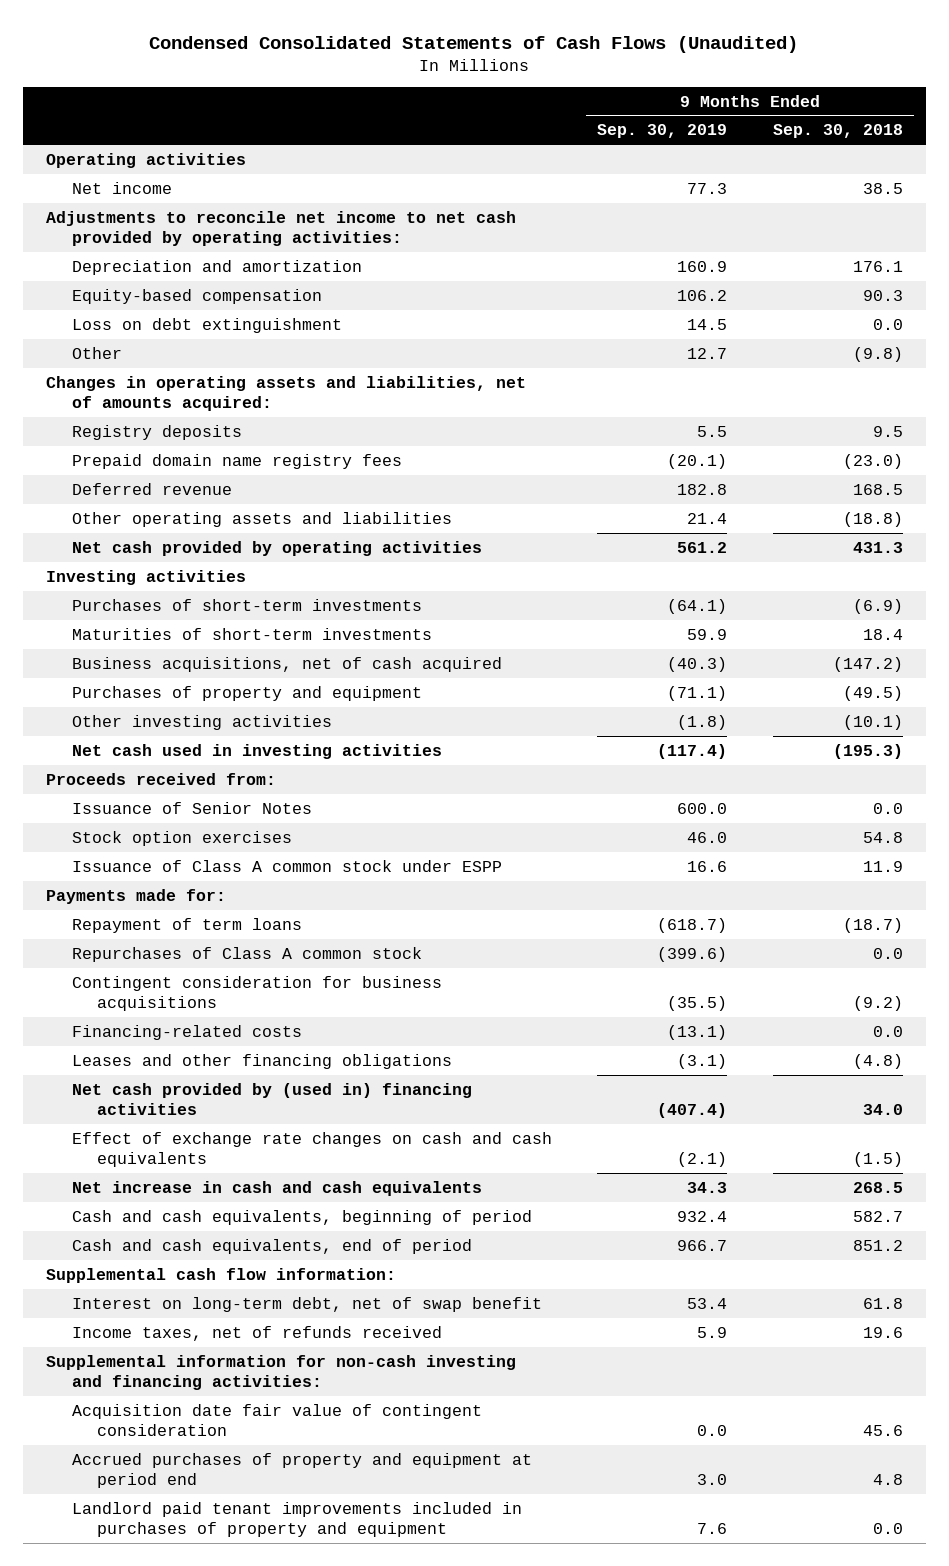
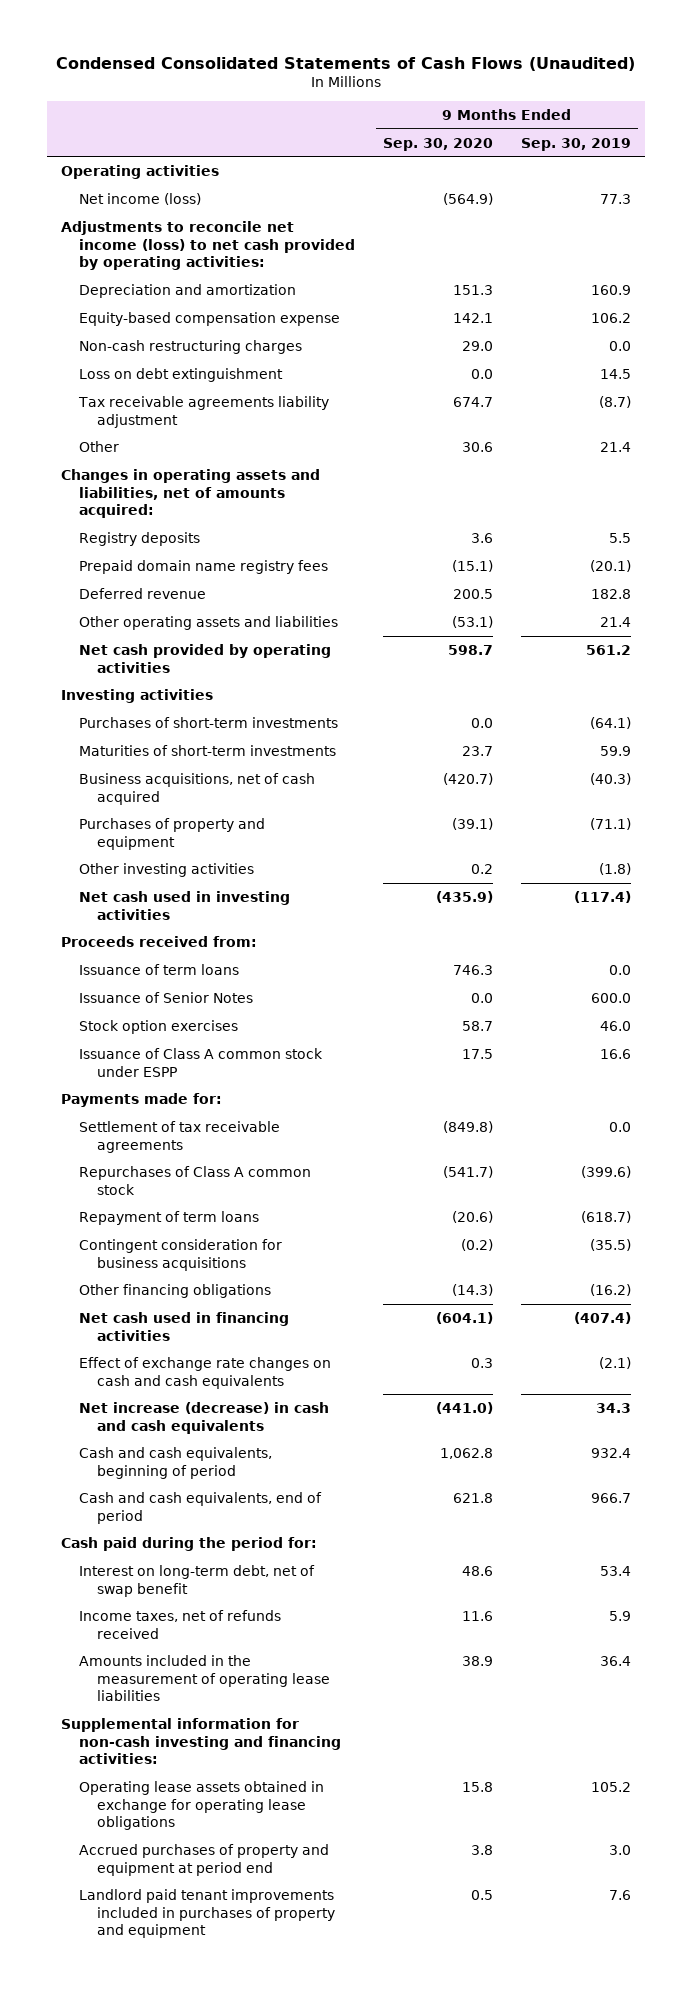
- | 9 Months Ended Sep. 30, 2019 | 9 Months Ended Sep. 30, 2018
+ | 9 Months Ended Sep. 30, 2020 | 9 Months Ended Sep. 30, 2019
- Net income | 77.3 | 38.5
- Adjustments to reconcile net income to net cash provided by operating activities:
+ Net income (loss) | (564.9) | 77.3
+ Adjustments to reconcile net income (loss) to net cash provided by operating activities:
- Equity-based compensation | 106.2 | 90.3
+ Equity-based compensation expense | 142.1 | 106.2
+ Non-cash restructuring charges | 29.0 | 0.0
- Other | 12.7 | (9.8)
+ Tax receivable agreements liability adjustment | 674.7 | (8.7)
+ Other | 30.6 | 21.4
+ Issuance of term loans | 746.3 | 0.0
+ Settlement of tax receivable agreements | (849.8) | 0.0
moved down: Repayment of term loans | (20.6) | (618.7)
- Financing-related costs | (13.1) | 0.0
- Leases and other financing obligations | (3.1) | (4.8)
- Net cash provided by (used in) financing activities | (407.4) | 34.0
+ Other financing obligations | (14.3) | (16.2)
+ Net cash used in financing activities | (604.1) | (407.4)
- Net increase in cash and cash equivalents | 34.3 | 268.5
+ Net increase (decrease) in cash and cash equivalents | (441.0) | 34.3
- Supplemental cash flow information:
+ Cash paid during the period for:
+ Amounts included in the measurement of operating lease liabilities | 38.9 | 36.4
- Acquisition date fair value of contingent consideration | 0.0 | 45.6
+ Operating lease assets obtained in exchange for operating lease obligations | 15.8 | 105.2

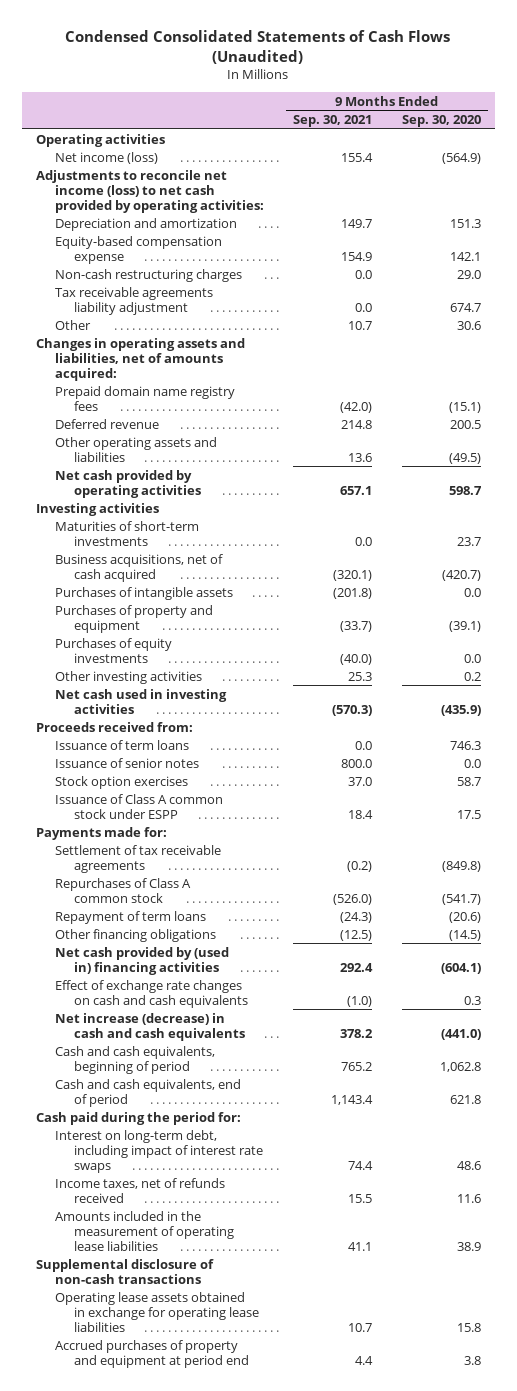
- | 9 Months Ended Sep. 30, 2020 | 9 Months Ended Sep. 30, 2019
+ | 9 Months Ended Sep. 30, 2021 | 9 Months Ended Sep. 30, 2020
- Loss on debt extinguishment | 0.0 | 14.5
- Registry deposits | 3.6 | 5.5
- Other operating assets and liabilities | (53.1) | 21.4
+ Other operating assets and liabilities | 13.6 | (49.5)
- Purchases of short-term investments | 0.0 | (64.1)
+ Purchases of intangible assets | (201.8) | 0.0
+ Purchases of equity investments | (40.0) | 0.0
- Issuance of Senior Notes | 0.0 | 600.0
+ Issuance of senior notes | 800.0 | 0.0
- Contingent consideration for business acquisitions | (0.2) | (35.5)
- Other financing obligations | (14.3) | (16.2)
- Net cash used in financing activities | (604.1) | (407.4)
+ Other financing obligations | (12.5) | (14.5)
+ Net cash provided by (used in) financing activities | 292.4 | (604.1)
- Interest on long-term debt, net of swap benefit | 48.6 | 53.4
+ Interest on long-term debt, including impact of interest rate swaps | 74.4 | 48.6
- Supplemental information for non-cash investing and financing activities:
- Operating lease assets obtained in exchange for operating lease obligations | 15.8 | 105.2
+ Supplemental disclosure of non-cash transactions
+ Operating lease assets obtained in exchange for operating lease liabilities | 10.7 | 15.8
- Landlord paid tenant improvements included in purchases of property and equipment | 0.5 | 7.6

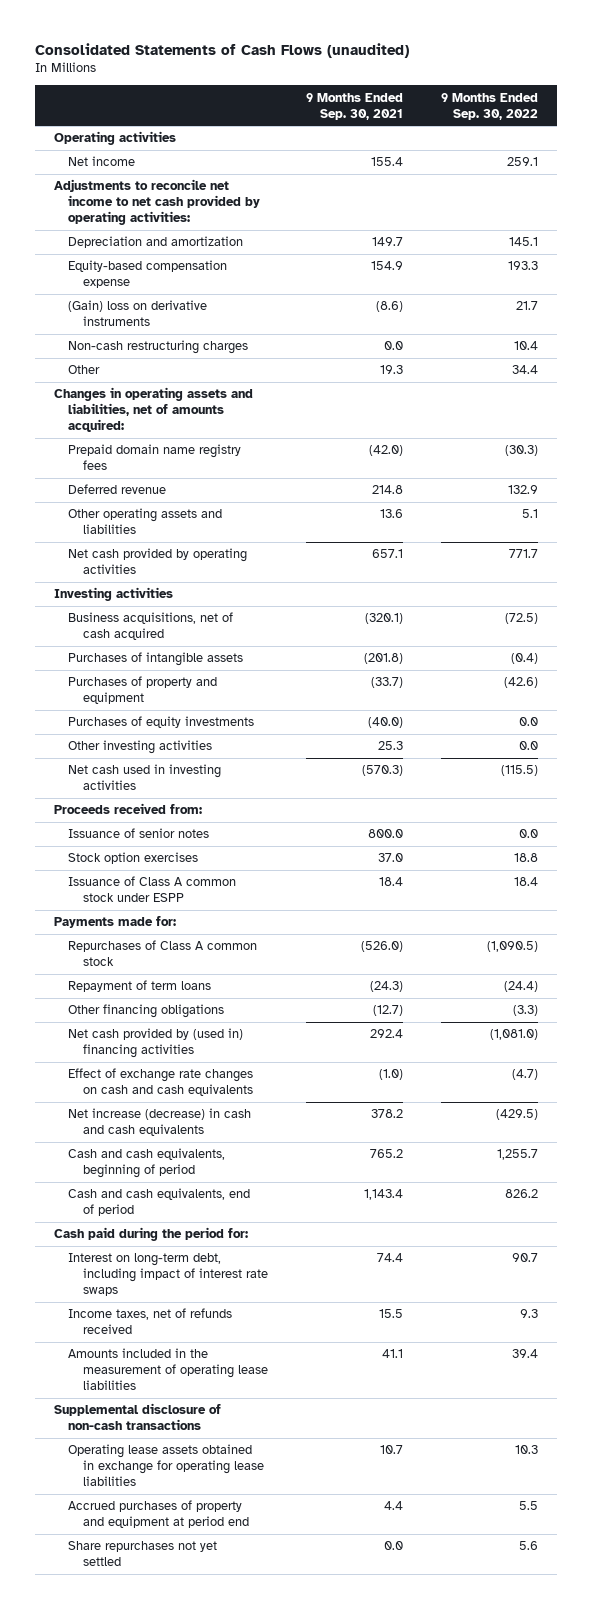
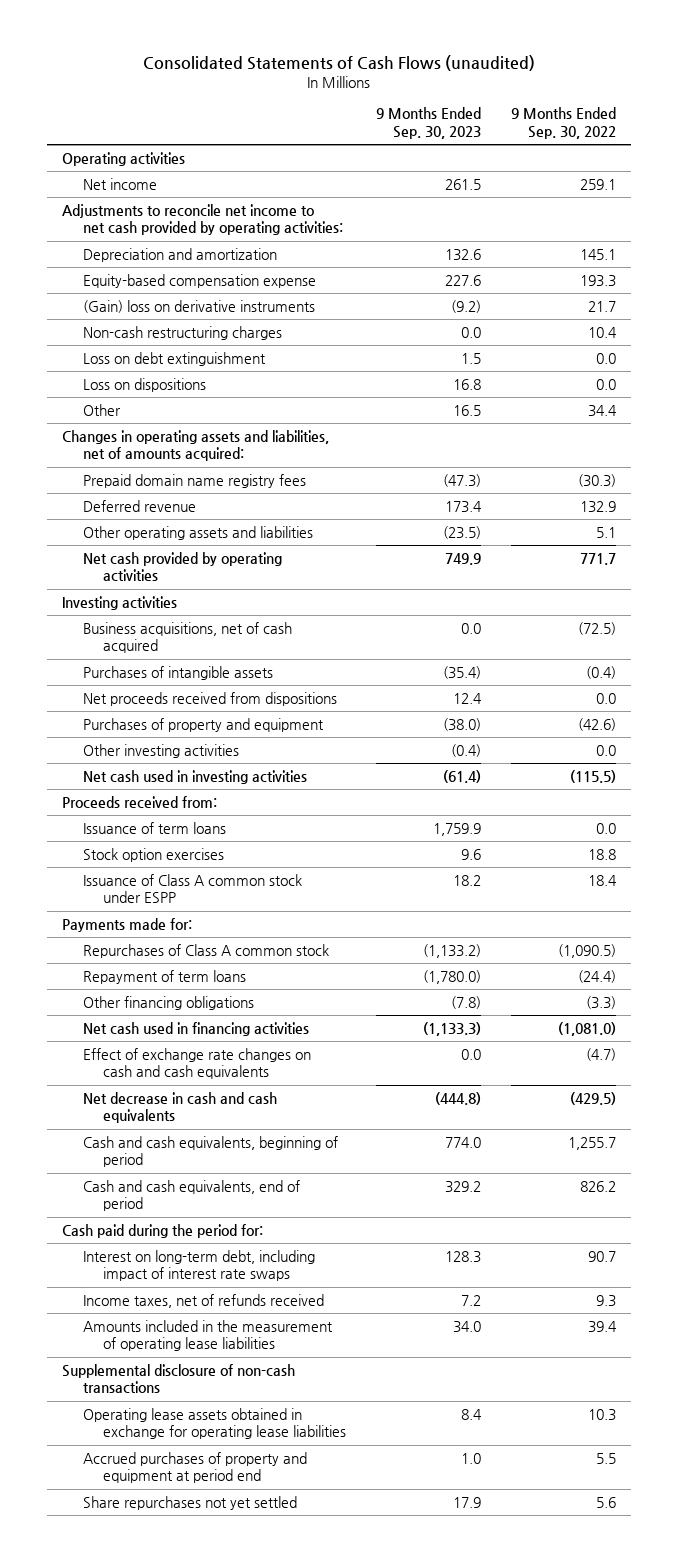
- | 9 Months Ended Sep. 30, 2021 | 9 Months Ended Sep. 30, 2022
+ | 9 Months Ended Sep. 30, 2023 | 9 Months Ended Sep. 30, 2022
+ Loss on debt extinguishment | 1.5 | 0.0
+ Loss on dispositions | 16.8 | 0.0
+ Net proceeds received from dispositions | 12.4 | 0.0
- Purchases of equity investments | (40.0) | 0.0
- Issuance of senior notes | 800.0 | 0.0
+ Issuance of term loans | 1,759.9 | 0.0
- Net cash provided by (used in) financing activities | 292.4 | (1,081.0)
+ Net cash used in financing activities | (1,133.3) | (1,081.0)
- Net increase (decrease) in cash and cash equivalents | 378.2 | (429.5)
+ Net decrease in cash and cash equivalents | (444.8) | (429.5)

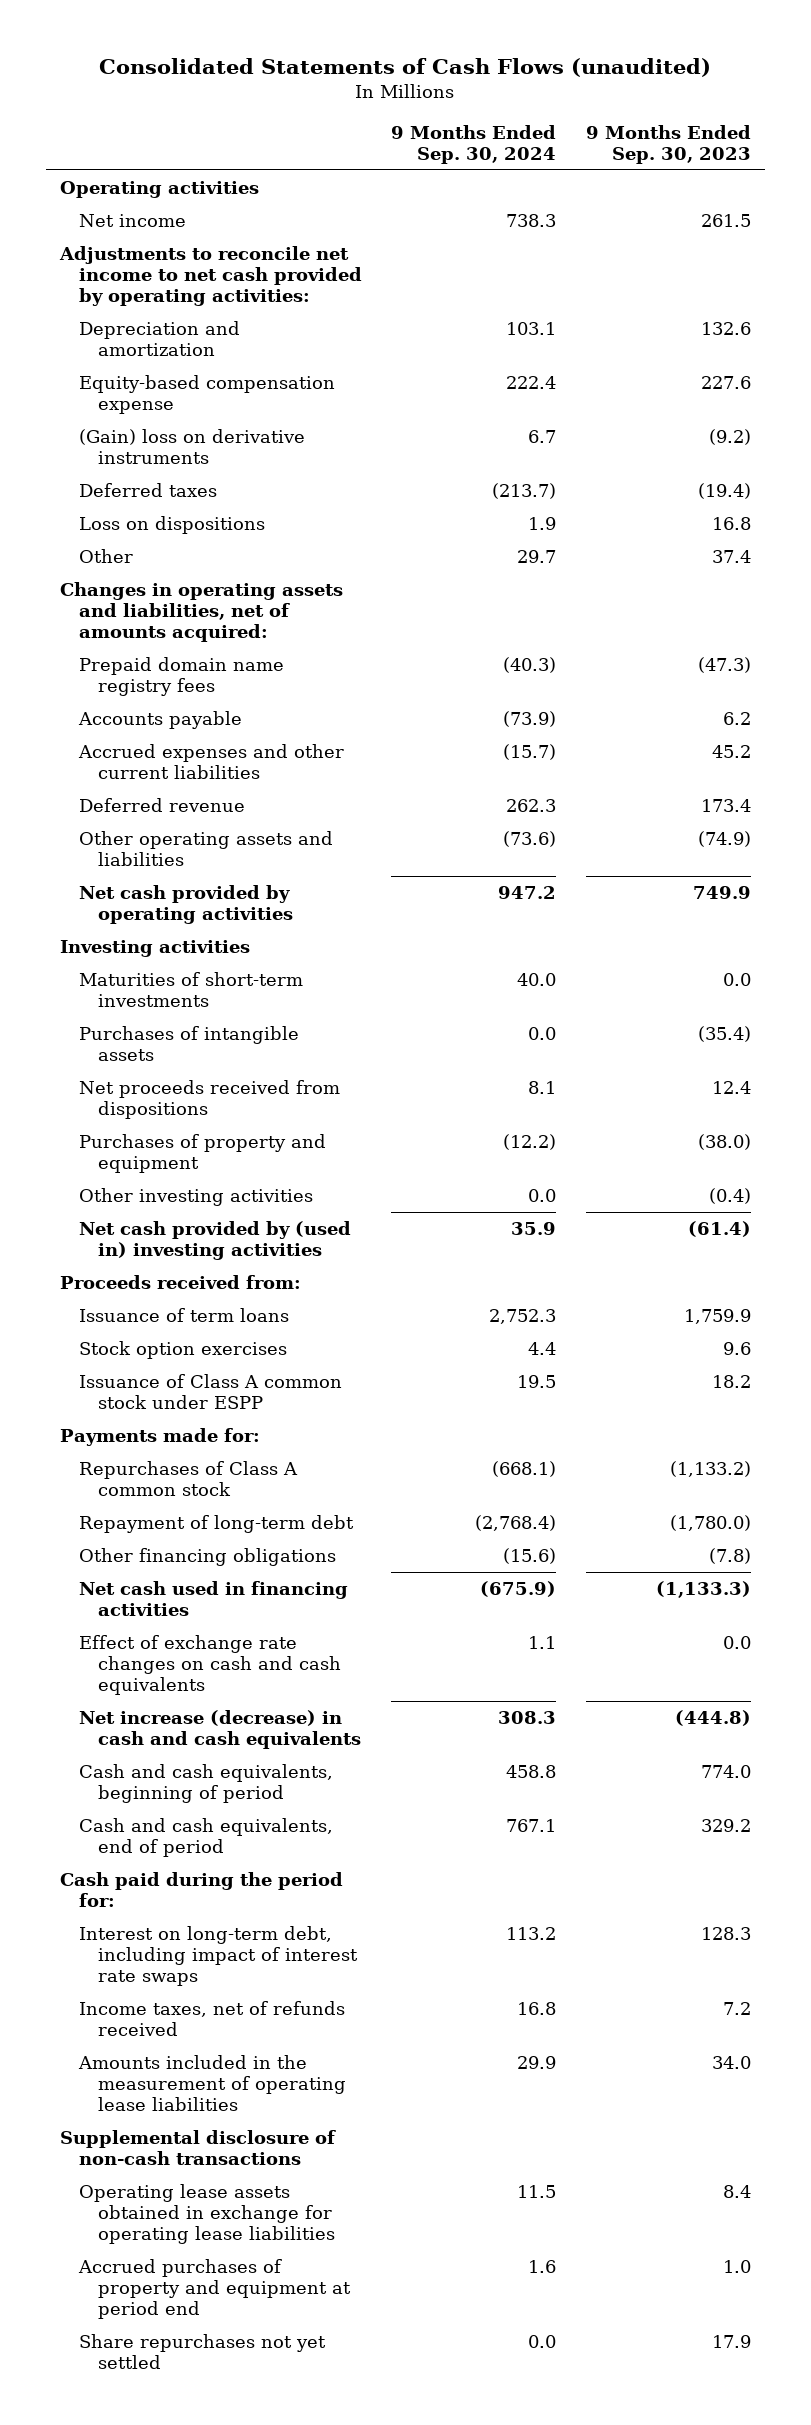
- | 9 Months Ended Sep. 30, 2023 | 9 Months Ended Sep. 30, 2022
+ | 9 Months Ended Sep. 30, 2024 | 9 Months Ended Sep. 30, 2023
- Non-cash restructuring charges | 0.0 | 10.4
- Loss on debt extinguishment | 1.5 | 0.0
+ Deferred taxes | (213.7) | (19.4)
- Other | 16.5 | 34.4
+ Other | 29.7 | 37.4
+ Accounts payable | (73.9) | 6.2
+ Accrued expenses and other current liabilities | (15.7) | 45.2
- Other operating assets and liabilities | (23.5) | 5.1
+ Other operating assets and liabilities | (73.6) | (74.9)
- Business acquisitions, net of cash acquired | 0.0 | (72.5)
+ Maturities of short-term investments | 40.0 | 0.0
- Net cash used in investing activities | (61.4) | (115.5)
+ Net cash provided by (used in) investing activities | 35.9 | (61.4)
- Repayment of term loans | (1,780.0) | (24.4)
+ Repayment of long-term debt | (2,768.4) | (1,780.0)
- Net decrease in cash and cash equivalents | (444.8) | (429.5)
+ Net increase (decrease) in cash and cash equivalents | 308.3 | (444.8)

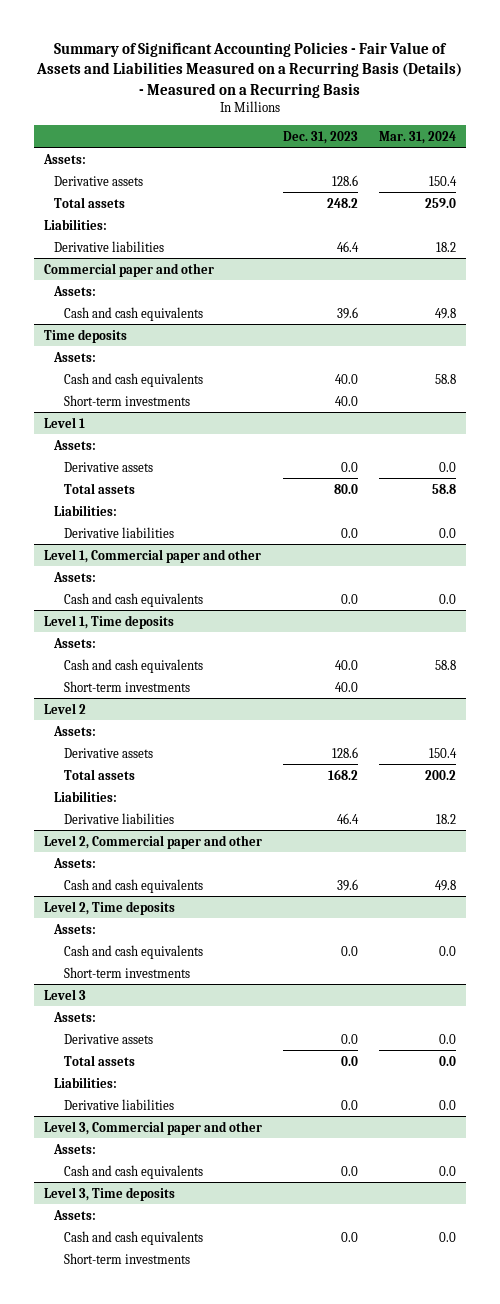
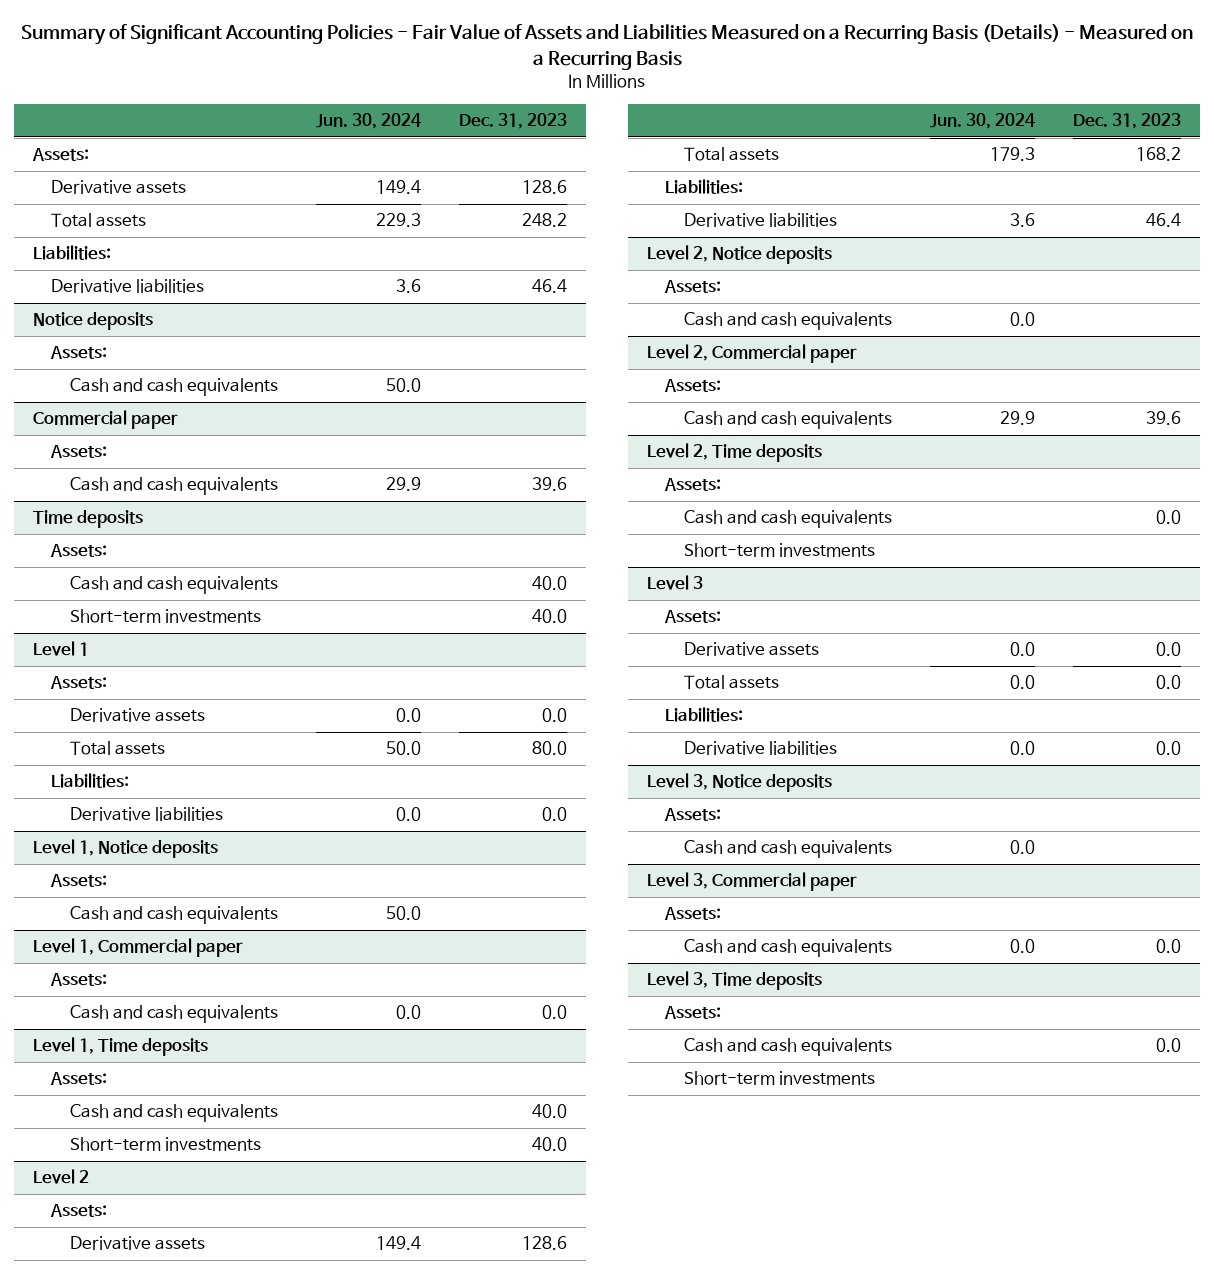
- | Dec. 31, 2023 | Mar. 31, 2024
+ | Jun. 30, 2024 | Dec. 31, 2023
- Commercial paper and other
+ Notice deposits
+ Cash and cash equivalents | 50.0 |
+ Commercial paper
+ Assets:
- Level 1, Commercial paper and other
+ Level 1, Notice deposits
+ Cash and cash equivalents | 50.0 |
+ Level 1, Commercial paper
+ Assets:
- Level 2, Commercial paper and other
+ Level 2, Notice deposits
+ Cash and cash equivalents | 0.0 |
+ Level 2, Commercial paper
+ Assets:
- Level 3, Commercial paper and other
+ Level 3, Notice deposits
+ Cash and cash equivalents | 0.0 |
+ Level 3, Commercial paper
+ Assets:

